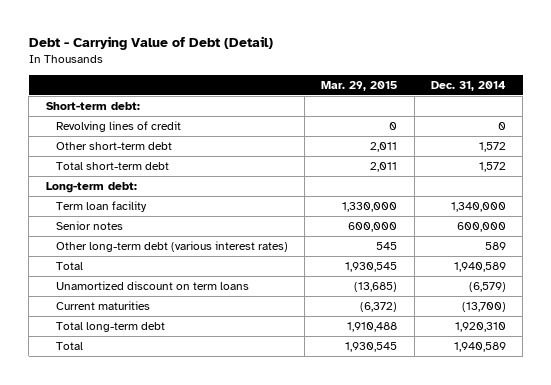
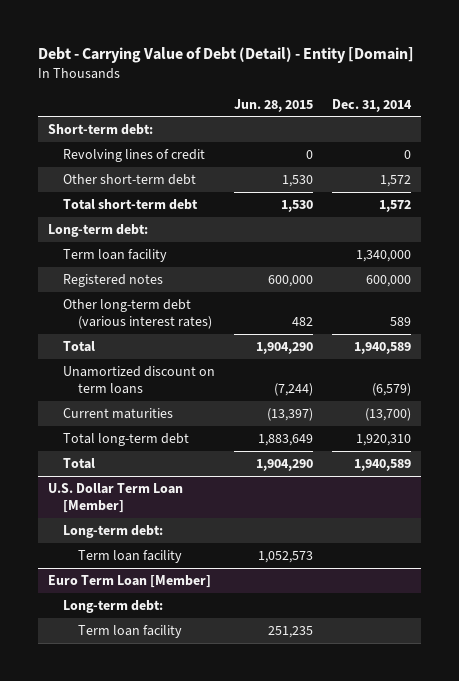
- Debt - Carrying Value of Debt (Detail)
+ Debt - Carrying Value of Debt (Detail) - Entity [Domain]
- | Mar. 29, 2015 | Dec. 31, 2014
+ | Jun. 28, 2015 | Dec. 31, 2014
- Senior notes | 600,000 | 600,000
+ Registered notes | 600,000 | 600,000
+ U.S. Dollar Term Loan [Member]
+ Long-term debt:
+ Term loan facility | 1,052,573 |
+ Euro Term Loan [Member]
+ Long-term debt:
+ Term loan facility | 251,235 |

